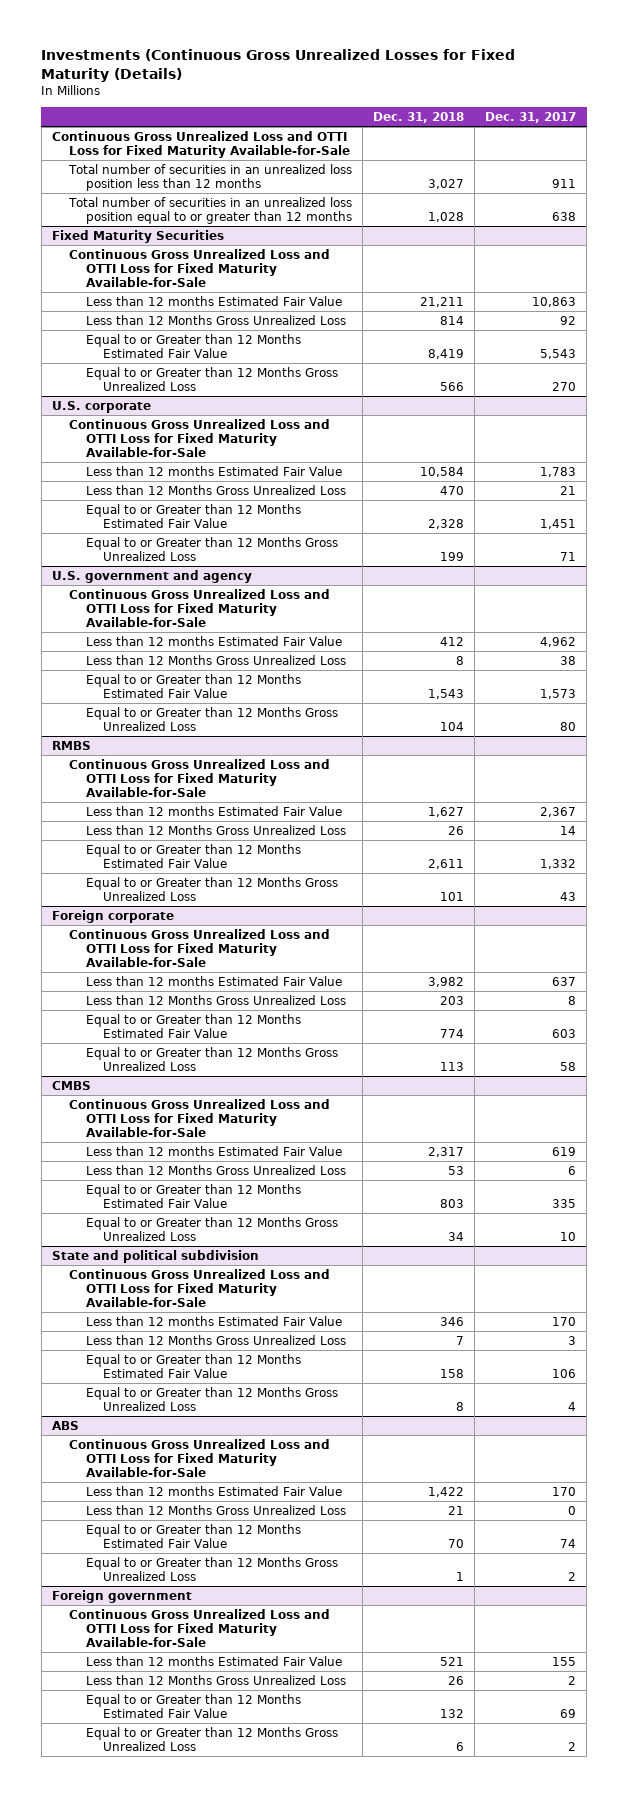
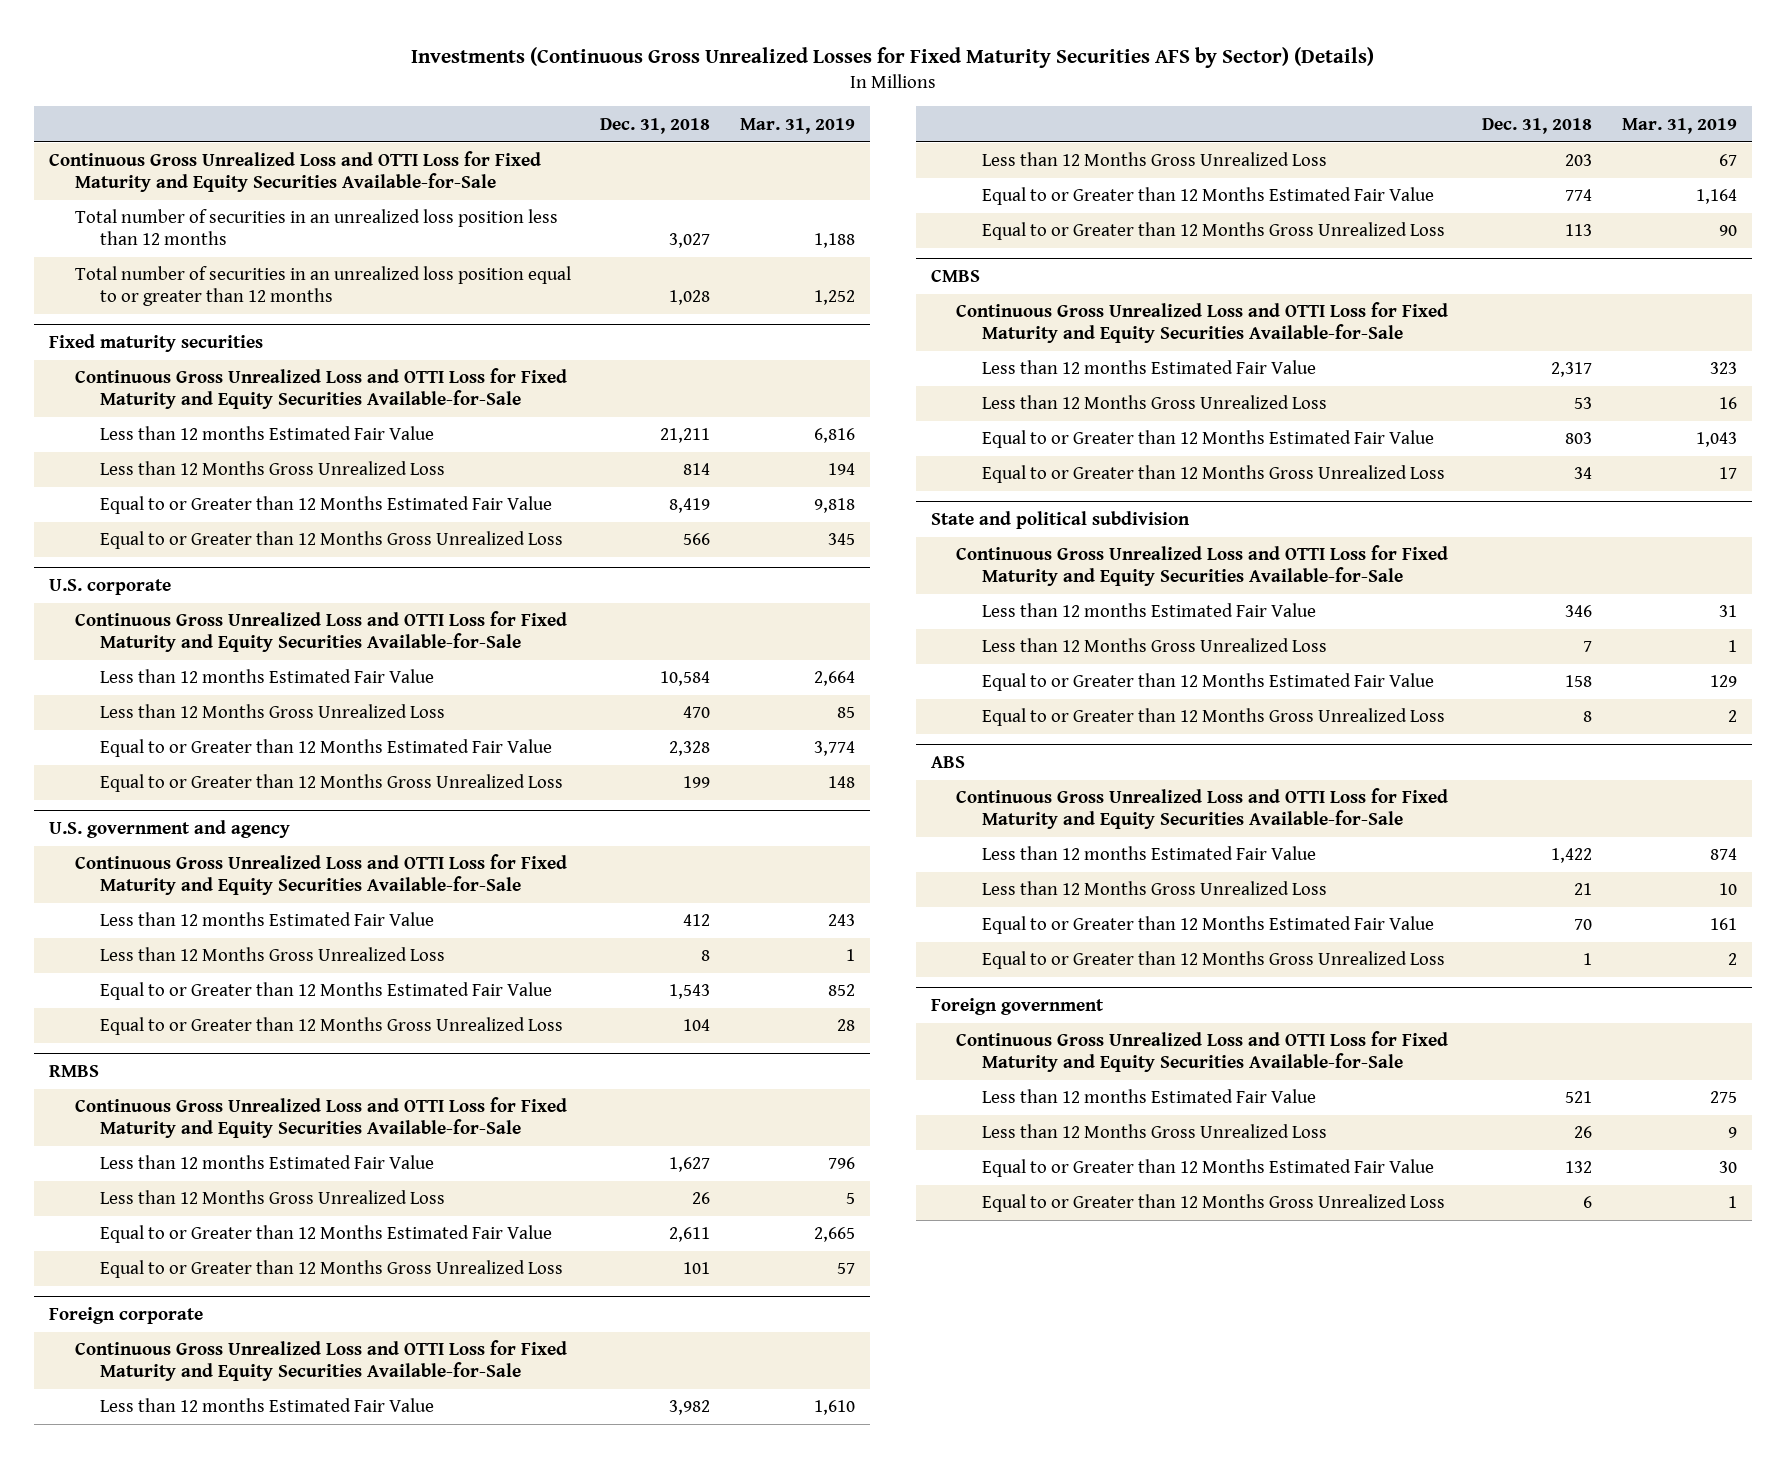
- Investments (Continuous Gross Unrealized Losses for Fixed Maturity (Details)
+ Investments (Continuous Gross Unrealized Losses for Fixed Maturity Securities AFS by Sector) (Details)
- | Dec. 31, 2018 | Dec. 31, 2017
+ | Dec. 31, 2018 | Mar. 31, 2019
- Continuous Gross Unrealized Loss and OTTI Loss for Fixed Maturity Available-for-Sale
+ Continuous Gross Unrealized Loss and OTTI Loss for Fixed Maturity and Equity Securities Available-for-Sale
- Fixed Maturity Securities
- Continuous Gross Unrealized Loss and OTTI Loss for Fixed Maturity Available-for-Sale
+ Fixed maturity securities
+ Continuous Gross Unrealized Loss and OTTI Loss for Fixed Maturity and Equity Securities Available-for-Sale
@ U.S. corporate
- Continuous Gross Unrealized Loss and OTTI Loss for Fixed Maturity Available-for-Sale
+ Continuous Gross Unrealized Loss and OTTI Loss for Fixed Maturity and Equity Securities Available-for-Sale
@ U.S. government and agency
- Continuous Gross Unrealized Loss and OTTI Loss for Fixed Maturity Available-for-Sale
+ Continuous Gross Unrealized Loss and OTTI Loss for Fixed Maturity and Equity Securities Available-for-Sale
@ RMBS
- Continuous Gross Unrealized Loss and OTTI Loss for Fixed Maturity Available-for-Sale
+ Continuous Gross Unrealized Loss and OTTI Loss for Fixed Maturity and Equity Securities Available-for-Sale
@ Foreign corporate
- Continuous Gross Unrealized Loss and OTTI Loss for Fixed Maturity Available-for-Sale
+ Continuous Gross Unrealized Loss and OTTI Loss for Fixed Maturity and Equity Securities Available-for-Sale
@ CMBS
- Continuous Gross Unrealized Loss and OTTI Loss for Fixed Maturity Available-for-Sale
+ Continuous Gross Unrealized Loss and OTTI Loss for Fixed Maturity and Equity Securities Available-for-Sale
@ State and political subdivision
- Continuous Gross Unrealized Loss and OTTI Loss for Fixed Maturity Available-for-Sale
+ Continuous Gross Unrealized Loss and OTTI Loss for Fixed Maturity and Equity Securities Available-for-Sale
@ ABS
- Continuous Gross Unrealized Loss and OTTI Loss for Fixed Maturity Available-for-Sale
+ Continuous Gross Unrealized Loss and OTTI Loss for Fixed Maturity and Equity Securities Available-for-Sale
@ Foreign government
- Continuous Gross Unrealized Loss and OTTI Loss for Fixed Maturity Available-for-Sale
+ Continuous Gross Unrealized Loss and OTTI Loss for Fixed Maturity and Equity Securities Available-for-Sale

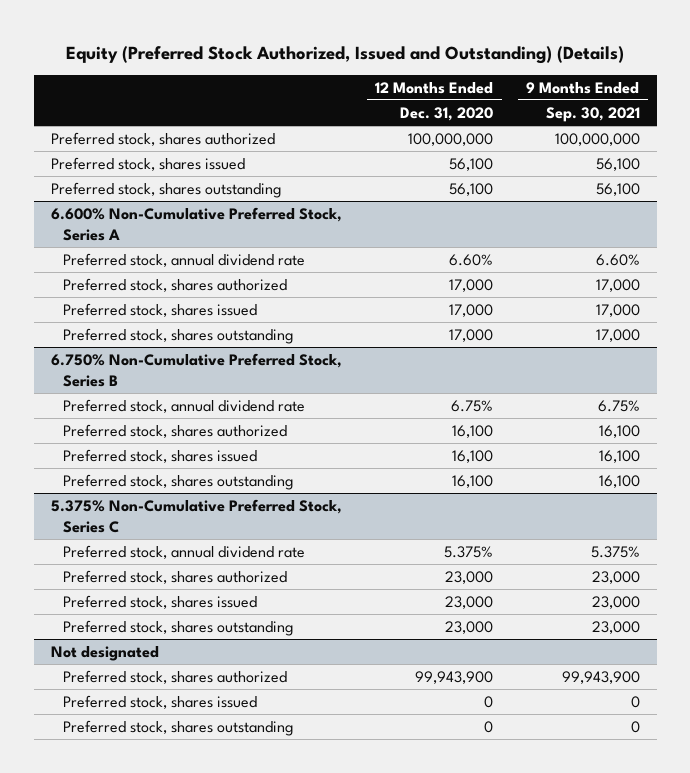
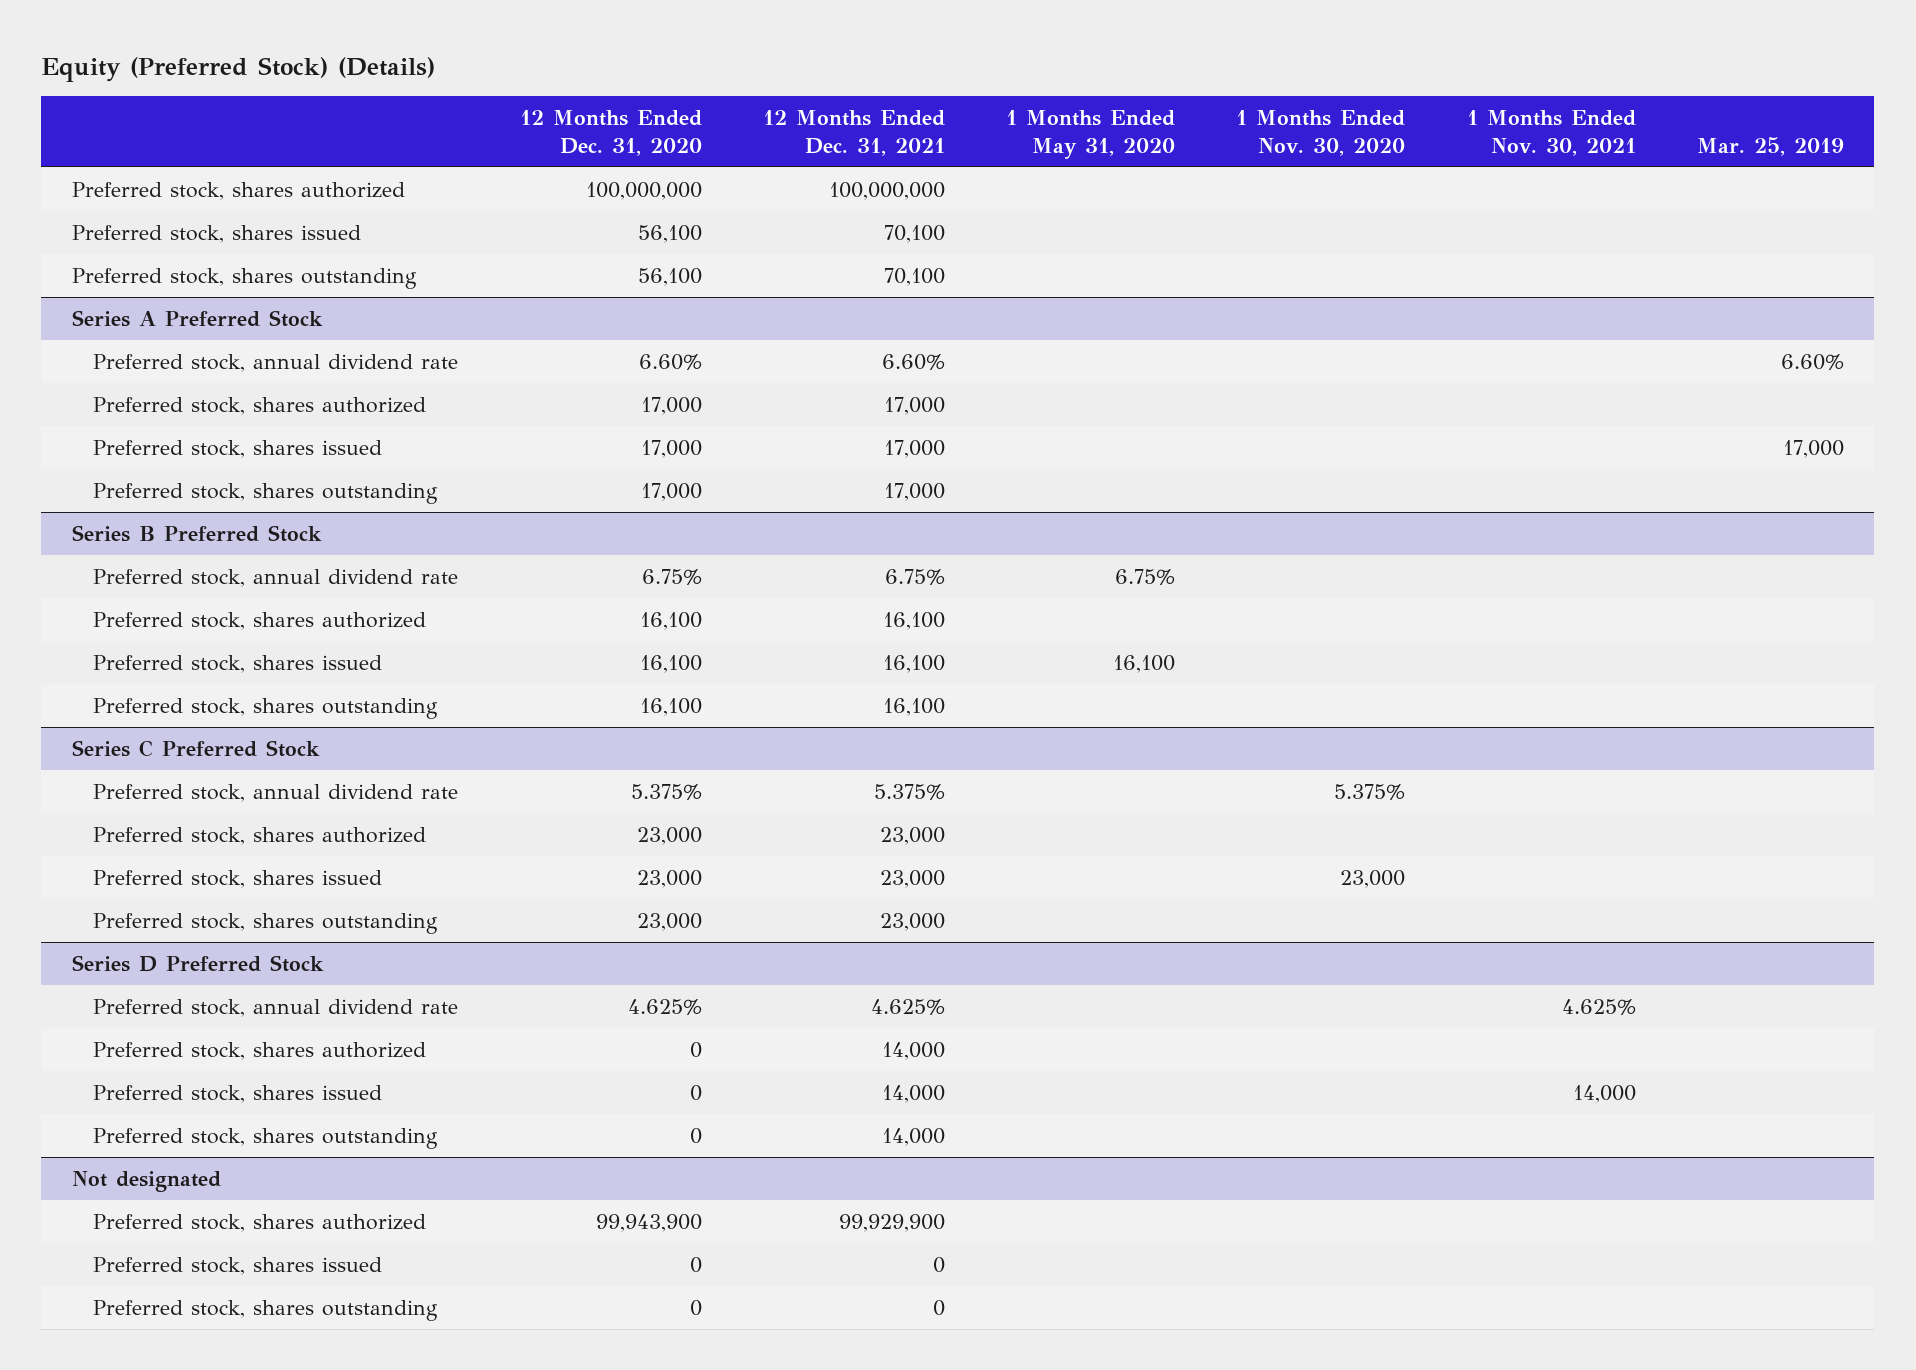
- Equity (Preferred Stock Authorized, Issued and Outstanding) (Details)
+ Equity (Preferred Stock) (Details)
- | 12 Months Ended Dec. 31, 2020 | 9 Months Ended Sep. 30, 2021
+ | 12 Months Ended Dec. 31, 2020 | 12 Months Ended Dec. 31, 2021 | 1 Months Ended May 31, 2020 | 1 Months Ended Nov. 30, 2020 | 1 Months Ended Nov. 30, 2021 | Mar. 25, 2019
- 6.600% Non-Cumulative Preferred Stock, Series A
+ Series A Preferred Stock
- 6.750% Non-Cumulative Preferred Stock, Series B
+ Series B Preferred Stock
- 5.375% Non-Cumulative Preferred Stock, Series C
+ Series C Preferred Stock
+ Series D Preferred Stock
+ Preferred stock, annual dividend rate | 4.625% | 4.625% | | | 4.625% |
+ Preferred stock, shares authorized | 0 | 14,000 | | | |
+ Preferred stock, shares issued | 0 | 14,000 | | | 14,000 |
+ Preferred stock, shares outstanding | 0 | 14,000 | | | |

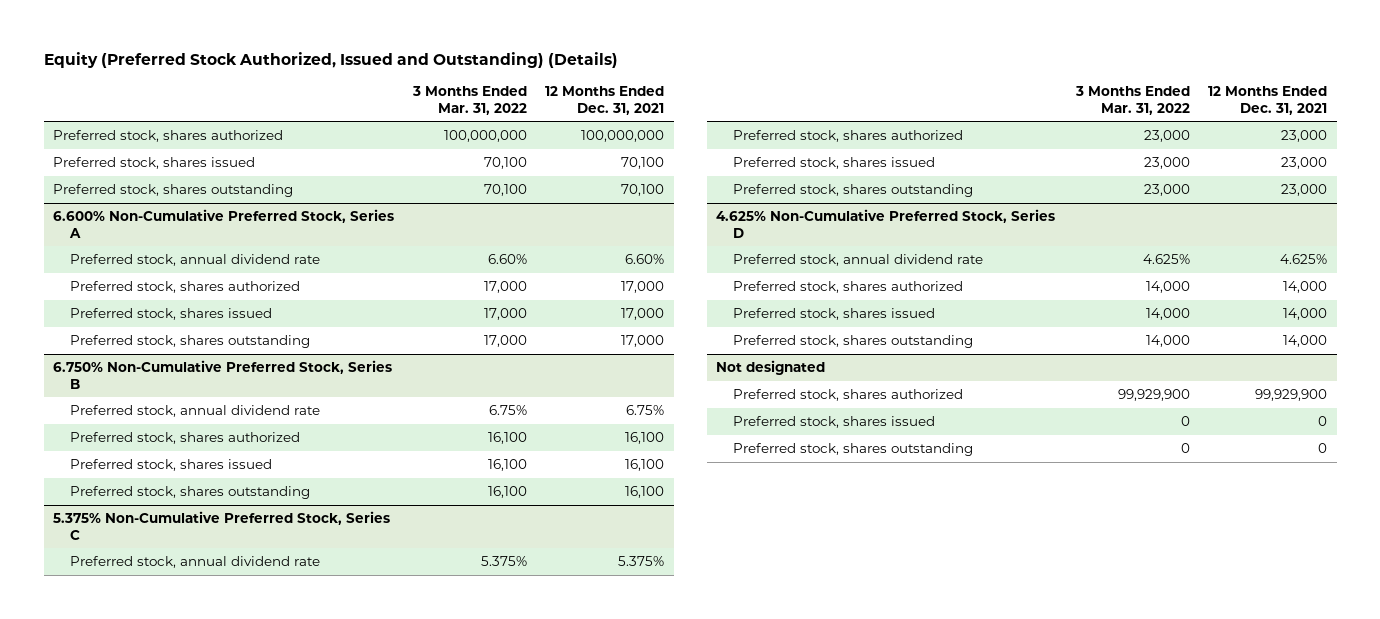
- Equity (Preferred Stock) (Details)
+ Equity (Preferred Stock Authorized, Issued and Outstanding) (Details)
- | 12 Months Ended Dec. 31, 2020 | 12 Months Ended Dec. 31, 2021 | 1 Months Ended May 31, 2020 | 1 Months Ended Nov. 30, 2020 | 1 Months Ended Nov. 30, 2021 | Mar. 25, 2019
+ | 3 Months Ended Mar. 31, 2022 | 12 Months Ended Dec. 31, 2021
- Series A Preferred Stock
+ 6.600% Non-Cumulative Preferred Stock, Series A
- Series B Preferred Stock
+ 6.750% Non-Cumulative Preferred Stock, Series B
- Series C Preferred Stock
+ 5.375% Non-Cumulative Preferred Stock, Series C
- Series D Preferred Stock
+ 4.625% Non-Cumulative Preferred Stock, Series D

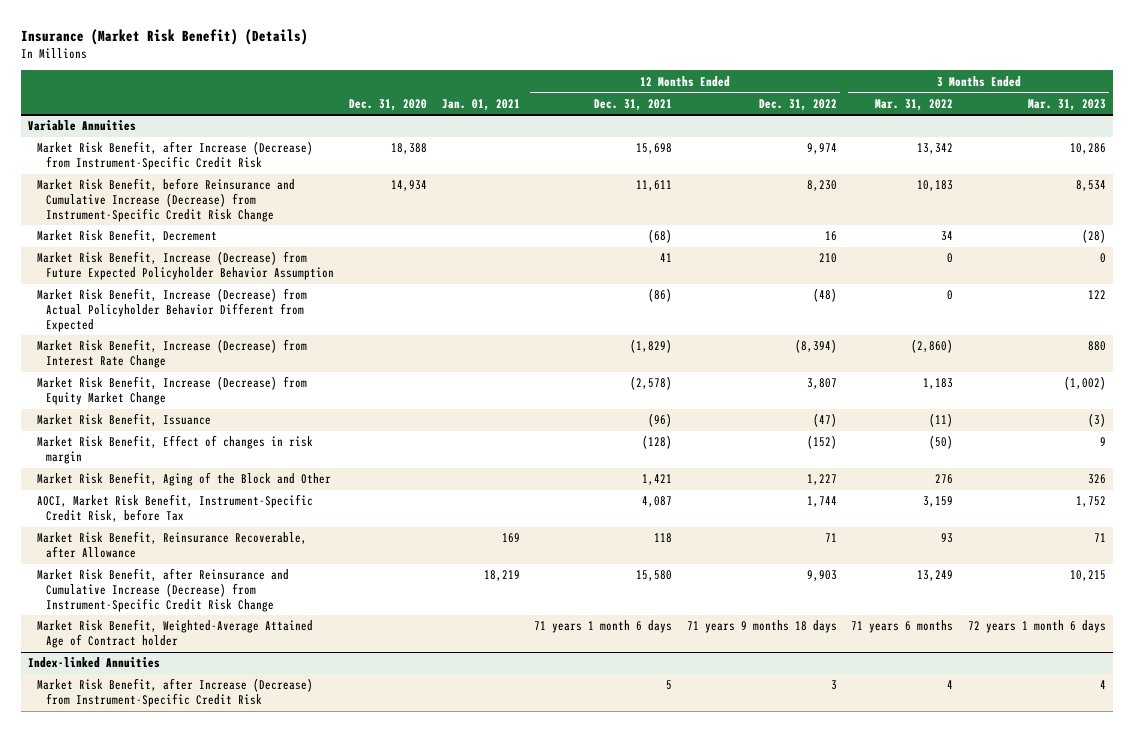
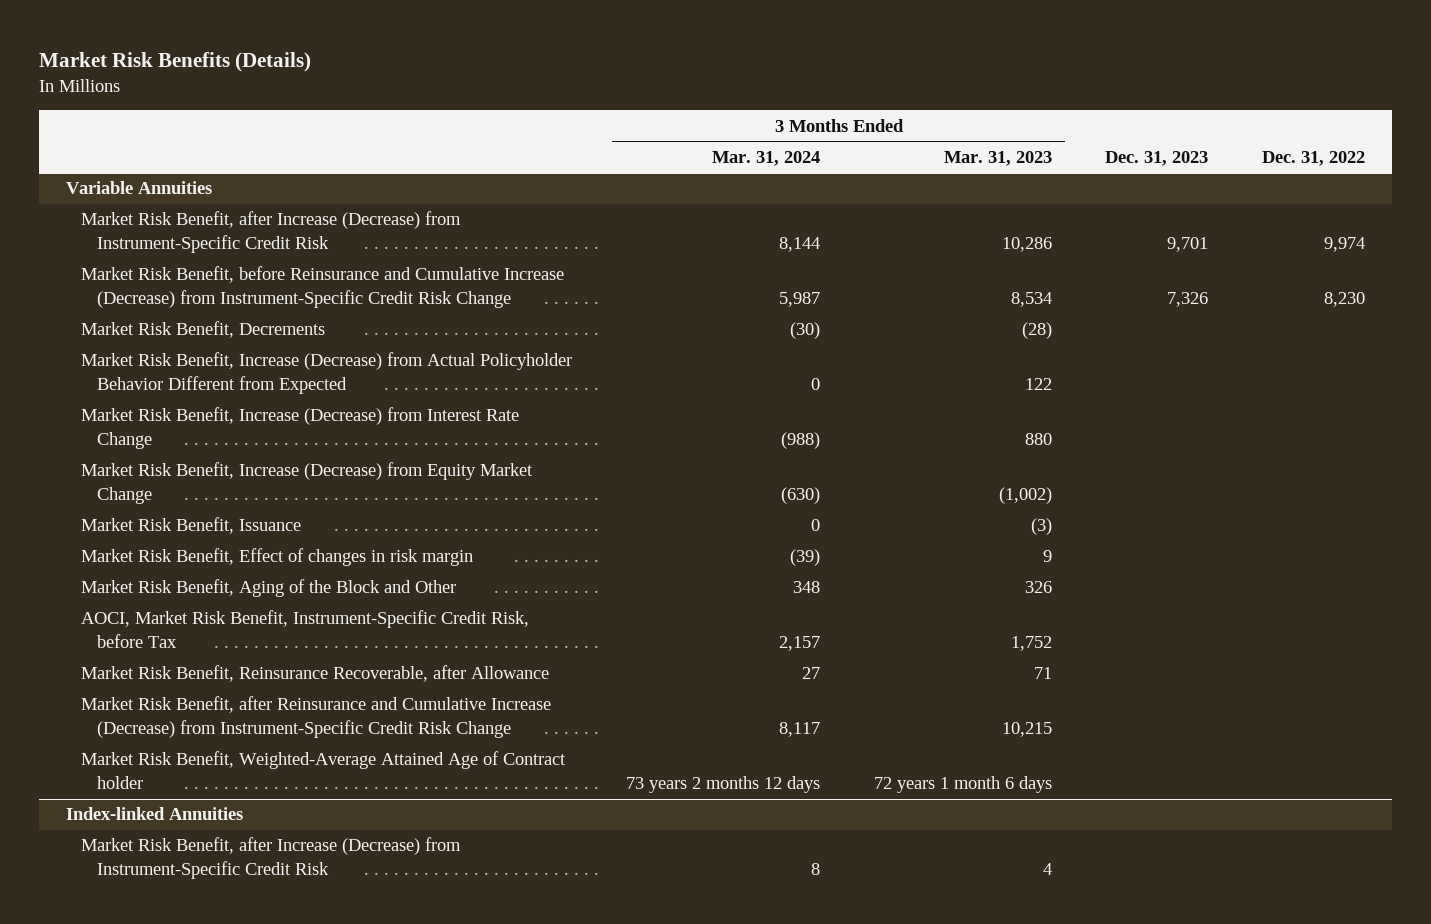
- Insurance (Market Risk Benefit) (Details)
+ Market Risk Benefits (Details)
- | Dec. 31, 2020 | Jan. 01, 2021 | 12 Months Ended Dec. 31, 2021 | 12 Months Ended Dec. 31, 2022 | 3 Months Ended Mar. 31, 2022 | 3 Months Ended Mar. 31, 2023
+ | 3 Months Ended Mar. 31, 2024 | 3 Months Ended Mar. 31, 2023 | Dec. 31, 2023 | Dec. 31, 2022
@ Variable Annuities
- Market Risk Benefit, Decrement | | | (68) | 16 | 34 | (28)
- Market Risk Benefit, Increase (Decrease) from Future Expected Policyholder Behavior Assumption | | | 41 | 210 | 0 | 0
+ Market Risk Benefit, Decrements | (30) | (28) | |

